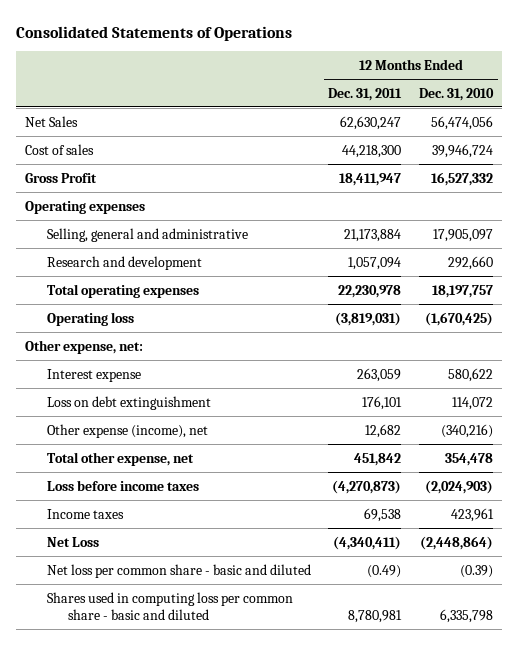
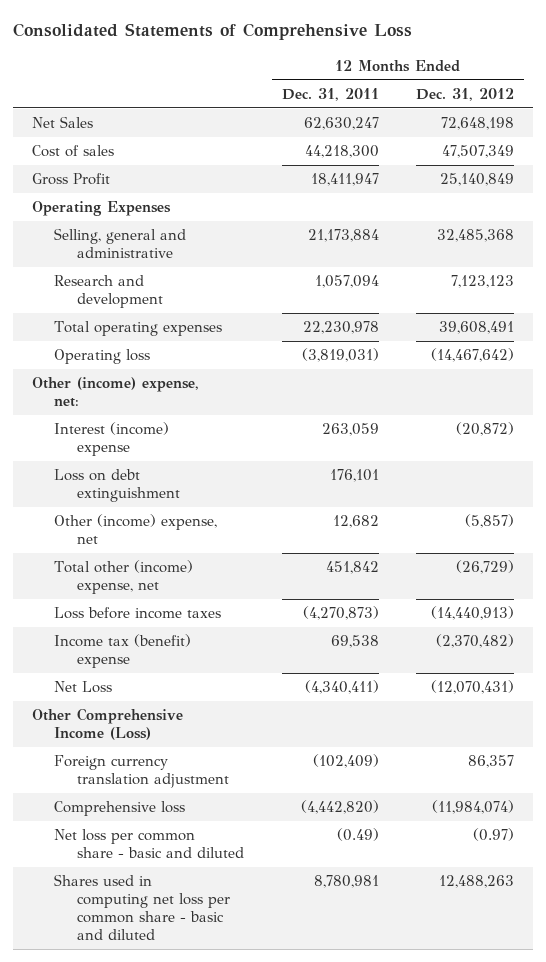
- Consolidated Statements of Operations
+ Consolidated Statements of Comprehensive Loss
- | 12 Months Ended Dec. 31, 2011 | 12 Months Ended Dec. 31, 2010
+ | 12 Months Ended Dec. 31, 2011 | 12 Months Ended Dec. 31, 2012
- Operating expenses
+ Operating Expenses
- Other expense, net:
- Interest expense | 263,059 | 580,622
+ Other (income) expense, net:
+ Interest (income) expense | 263,059 | (20,872)
- Other expense (income), net | 12,682 | (340,216)
- Total other expense, net | 451,842 | 354,478
+ Other (income) expense, net | 12,682 | (5,857)
+ Total other (income) expense, net | 451,842 | (26,729)
- Income taxes | 69,538 | 423,961
+ Income tax (benefit) expense | 69,538 | (2,370,482)
+ Other Comprehensive Income (Loss)
+ Foreign currency translation adjustment | (102,409) | 86,357
+ Comprehensive loss | (4,442,820) | (11,984,074)
- Shares used in computing loss per common share - basic and diluted | 8,780,981 | 6,335,798
+ Shares used in computing net loss per common share - basic and diluted | 8,780,981 | 12,488,263

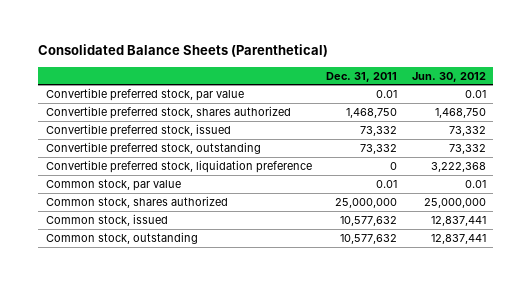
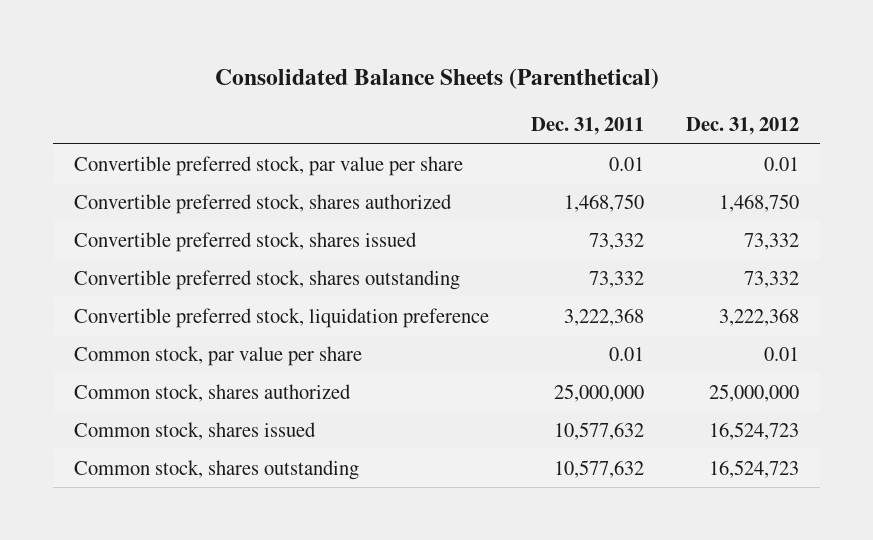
- | Dec. 31, 2011 | Jun. 30, 2012
+ | Dec. 31, 2011 | Dec. 31, 2012
- Convertible preferred stock, par value | 0.01 | 0.01
+ Convertible preferred stock, par value per share | 0.01 | 0.01
- Convertible preferred stock, issued | 73,332 | 73,332
- Convertible preferred stock, outstanding | 73,332 | 73,332
- Convertible preferred stock, liquidation preference | 0 | 3,222,368
- Common stock, par value | 0.01 | 0.01
+ Convertible preferred stock, shares issued | 73,332 | 73,332
+ Convertible preferred stock, shares outstanding | 73,332 | 73,332
+ Convertible preferred stock, liquidation preference | 3,222,368 | 3,222,368
+ Common stock, par value per share | 0.01 | 0.01
- Common stock, issued | 10,577,632 | 12,837,441
- Common stock, outstanding | 10,577,632 | 12,837,441
+ Common stock, shares issued | 10,577,632 | 16,524,723
+ Common stock, shares outstanding | 10,577,632 | 16,524,723

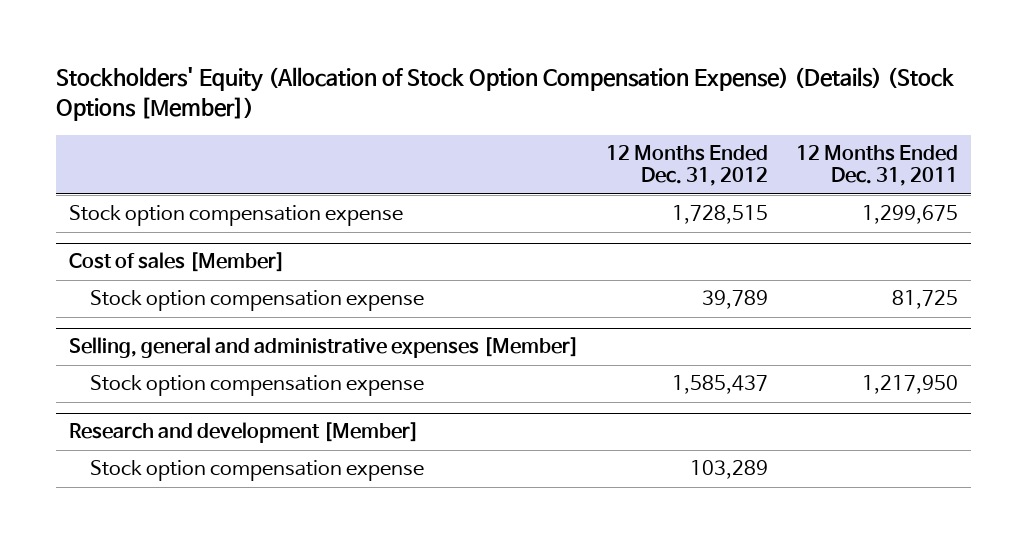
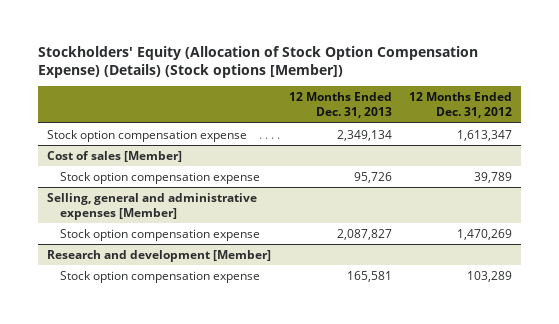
- Stockholders' Equity (Allocation of Stock Option Compensation Expense) (Details) (Stock Options [Member])
+ Stockholders' Equity (Allocation of Stock Option Compensation Expense) (Details) (Stock options [Member])
- | 12 Months Ended Dec. 31, 2012 | 12 Months Ended Dec. 31, 2011
+ | 12 Months Ended Dec. 31, 2013 | 12 Months Ended Dec. 31, 2012
- Stock option compensation expense | 1,728,515 | 1,299,675
+ Stock option compensation expense | 2,349,134 | 1,613,347
@ Selling, general and administrative expenses [Member]
- Stock option compensation expense | 1,585,437 | 1,217,950
+ Stock option compensation expense | 2,087,827 | 1,470,269

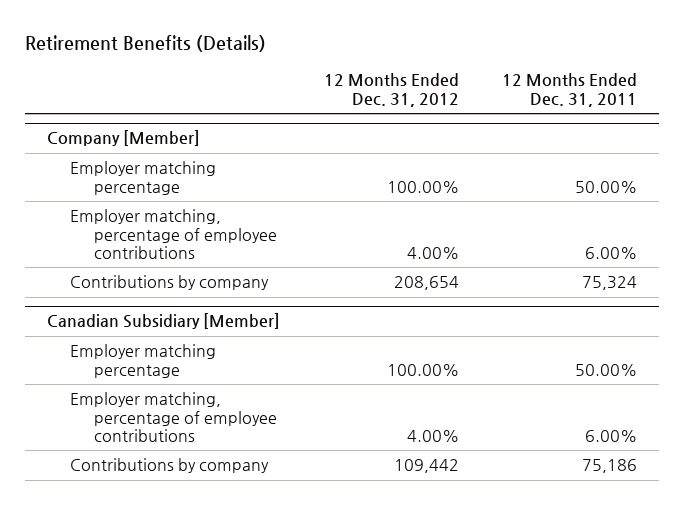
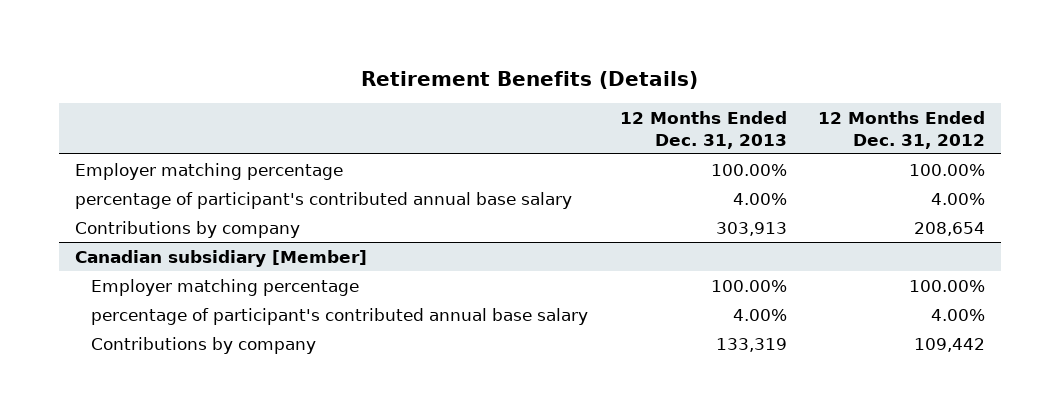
- | 12 Months Ended Dec. 31, 2012 | 12 Months Ended Dec. 31, 2011
+ | 12 Months Ended Dec. 31, 2013 | 12 Months Ended Dec. 31, 2012
- Company [Member]
- Employer matching, percentage of employee contributions | 4.00% | 6.00%
+ percentage of participant's contributed annual base salary | 4.00% | 4.00%
- Canadian Subsidiary [Member]
+ Canadian subsidiary [Member]
- Employer matching, percentage of employee contributions | 4.00% | 6.00%
+ percentage of participant's contributed annual base salary | 4.00% | 4.00%

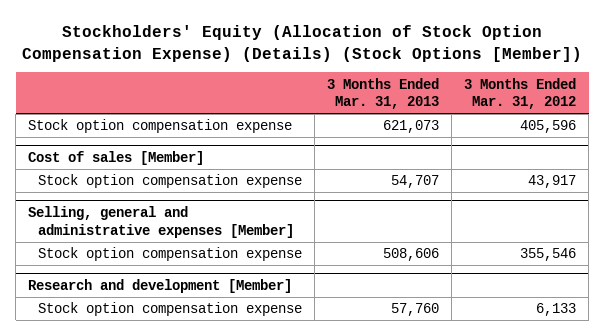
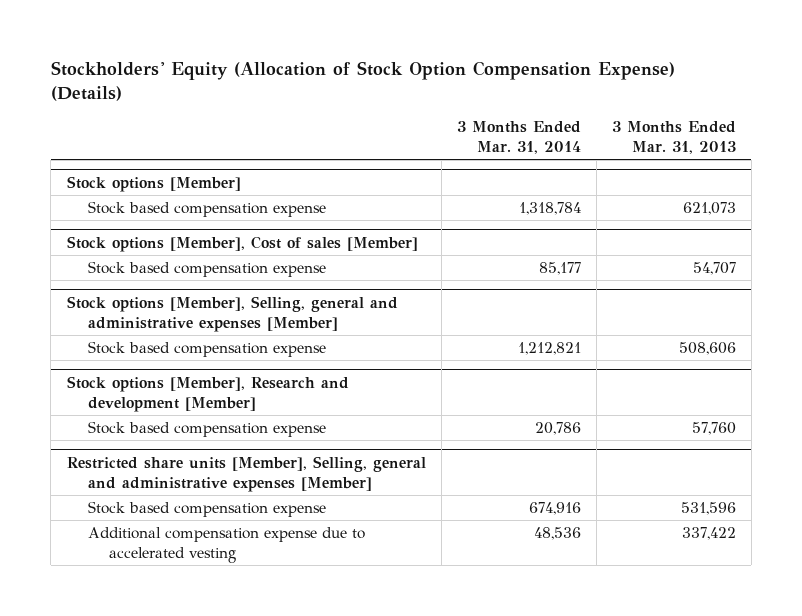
- Stockholders' Equity (Allocation of Stock Option Compensation Expense) (Details) (Stock Options [Member])
+ Stockholders' Equity (Allocation of Stock Option Compensation Expense) (Details)
- | 3 Months Ended Mar. 31, 2013 | 3 Months Ended Mar. 31, 2012
+ | 3 Months Ended Mar. 31, 2014 | 3 Months Ended Mar. 31, 2013
- Stock option compensation expense | 621,073 | 405,596
- Cost of sales [Member]
- Stock option compensation expense | 54,707 | 43,917
- Selling, general and administrative expenses [Member]
- Stock option compensation expense | 508,606 | 355,546
- Research and development [Member]
- Stock option compensation expense | 57,760 | 6,133
+ Stock options [Member]
+ Stock based compensation expense | 1,318,784 | 621,073
+ Stock options [Member], Cost of sales [Member]
+ Stock based compensation expense | 85,177 | 54,707
+ Stock options [Member], Selling, general and administrative expenses [Member]
+ Stock based compensation expense | 1,212,821 | 508,606
+ Stock options [Member], Research and development [Member]
+ Stock based compensation expense | 20,786 | 57,760
+ Restricted share units [Member], Selling, general and administrative expenses [Member]
+ Stock based compensation expense | 674,916 | 531,596
+ Additional compensation expense due to accelerated vesting | 48,536 | 337,422

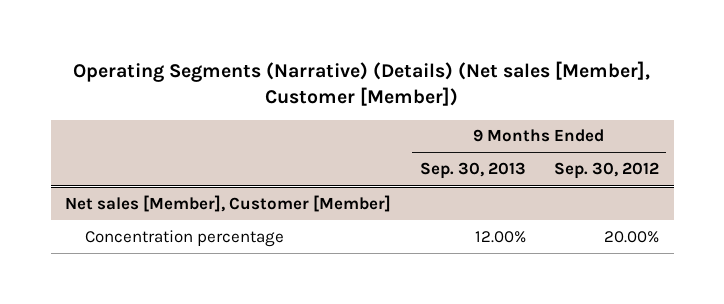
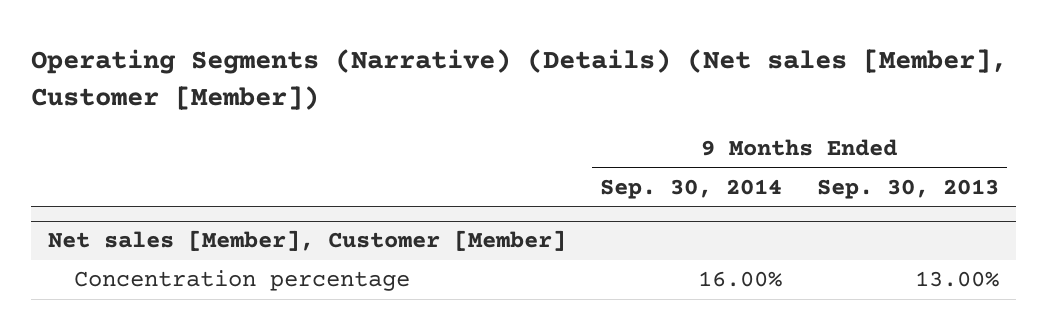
- | 9 Months Ended Sep. 30, 2013 | 9 Months Ended Sep. 30, 2012
+ | 9 Months Ended Sep. 30, 2014 | 9 Months Ended Sep. 30, 2013
@ Net sales [Member], Customer [Member]
- Concentration percentage | 12.00% | 20.00%
+ Concentration percentage | 16.00% | 13.00%

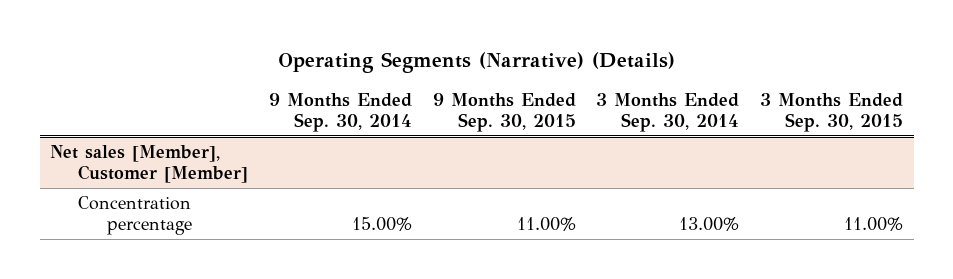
- Operating Segments (Narrative) (Details) (Net sales [Member], Customer [Member])
+ Operating Segments (Narrative) (Details)
- | 9 Months Ended Sep. 30, 2014 | 9 Months Ended Sep. 30, 2013
+ | 9 Months Ended Sep. 30, 2014 | 9 Months Ended Sep. 30, 2015 | 3 Months Ended Sep. 30, 2014 | 3 Months Ended Sep. 30, 2015
@ Net sales [Member], Customer [Member]
- Concentration percentage | 16.00% | 13.00%
+ Concentration percentage | 15.00% | 11.00% | 13.00% | 11.00%

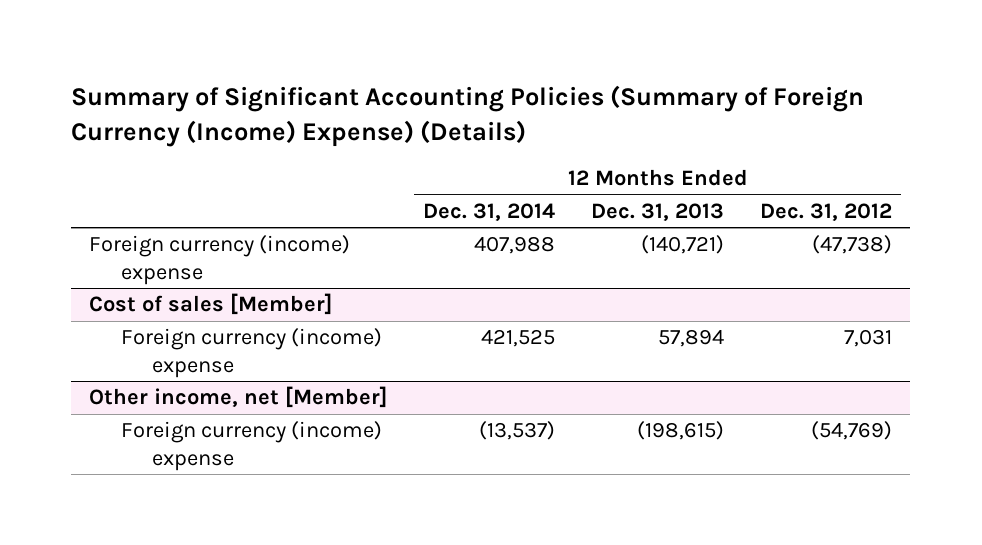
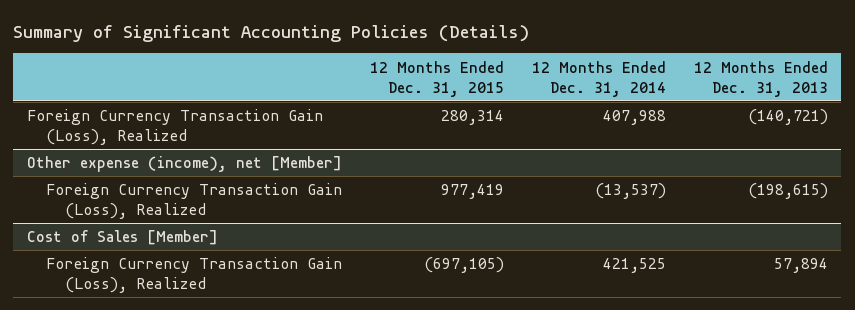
- Summary of Significant Accounting Policies (Summary of Foreign Currency (Income) Expense) (Details)
+ Summary of Significant Accounting Policies (Details)
- | 12 Months Ended Dec. 31, 2014 | 12 Months Ended Dec. 31, 2013 | 12 Months Ended Dec. 31, 2012
+ | 12 Months Ended Dec. 31, 2015 | 12 Months Ended Dec. 31, 2014 | 12 Months Ended Dec. 31, 2013
- Foreign currency (income) expense | 407,988 | (140,721) | (47,738)
- Cost of sales [Member]
- Foreign currency (income) expense | 421,525 | 57,894 | 7,031
- Other income, net [Member]
- Foreign currency (income) expense | (13,537) | (198,615) | (54,769)
+ Foreign Currency Transaction Gain (Loss), Realized | 280,314 | 407,988 | (140,721)
+ Other expense (income), net [Member]
+ Foreign Currency Transaction Gain (Loss), Realized | 977,419 | (13,537) | (198,615)
+ Cost of Sales [Member]
+ Foreign Currency Transaction Gain (Loss), Realized | (697,105) | 421,525 | 57,894

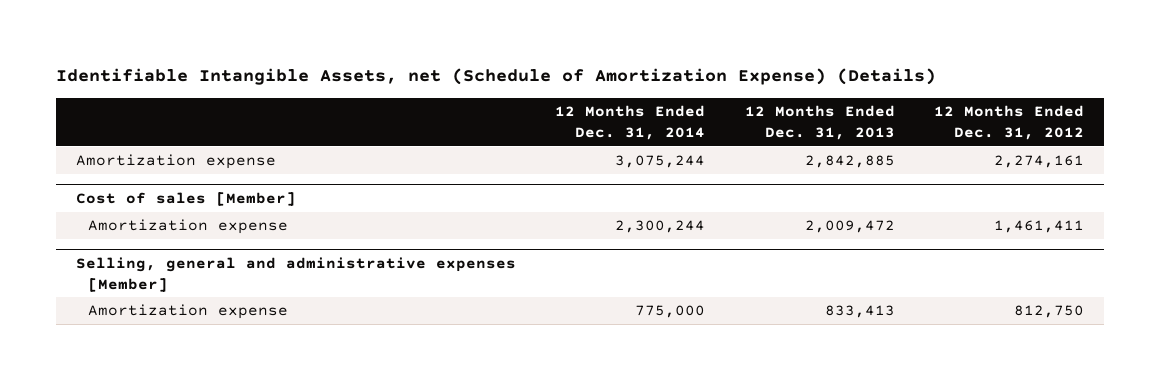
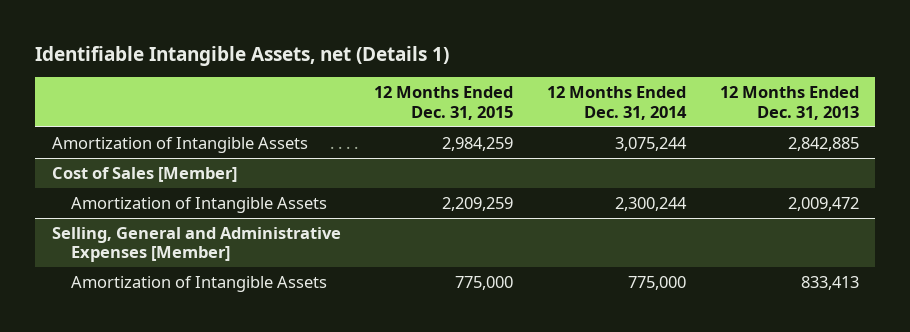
- Identifiable Intangible Assets, net (Schedule of Amortization Expense) (Details)
+ Identifiable Intangible Assets, net (Details 1)
- | 12 Months Ended Dec. 31, 2014 | 12 Months Ended Dec. 31, 2013 | 12 Months Ended Dec. 31, 2012
+ | 12 Months Ended Dec. 31, 2015 | 12 Months Ended Dec. 31, 2014 | 12 Months Ended Dec. 31, 2013
- Amortization expense | 3,075,244 | 2,842,885 | 2,274,161
- Cost of sales [Member]
- Amortization expense | 2,300,244 | 2,009,472 | 1,461,411
- Selling, general and administrative expenses [Member]
- Amortization expense | 775,000 | 833,413 | 812,750
+ Amortization of Intangible Assets | 2,984,259 | 3,075,244 | 2,842,885
+ Cost of Sales [Member]
+ Amortization of Intangible Assets | 2,209,259 | 2,300,244 | 2,009,472
+ Selling, General and Administrative Expenses [Member]
+ Amortization of Intangible Assets | 775,000 | 775,000 | 833,413

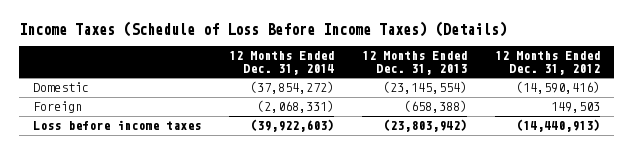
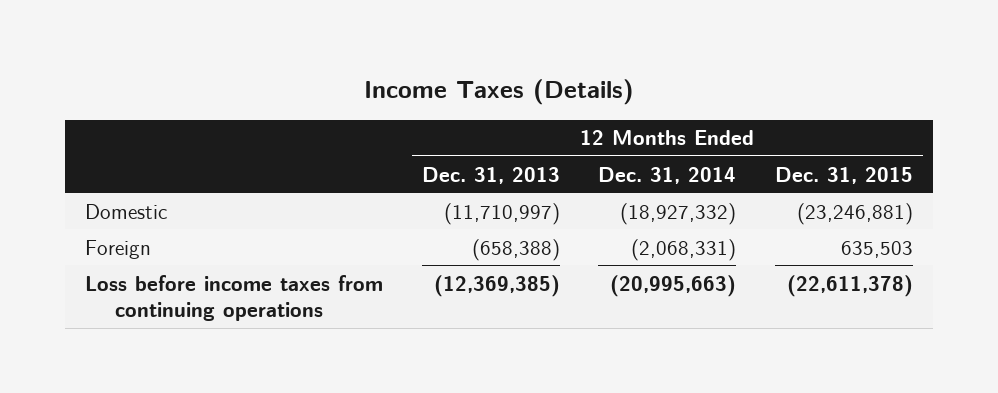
- Income Taxes (Schedule of Loss Before Income Taxes) (Details)
+ Income Taxes (Details)
- | 12 Months Ended Dec. 31, 2014 | 12 Months Ended Dec. 31, 2013 | 12 Months Ended Dec. 31, 2012
+ | 12 Months Ended Dec. 31, 2013 | 12 Months Ended Dec. 31, 2014 | 12 Months Ended Dec. 31, 2015
- Domestic | (37,854,272) | (23,145,554) | (14,590,416)
+ Domestic | (11,710,997) | (18,927,332) | (23,246,881)
- Loss before income taxes | (39,922,603) | (23,803,942) | (14,440,913)
+ Loss before income taxes from continuing operations | (12,369,385) | (20,995,663) | (22,611,378)

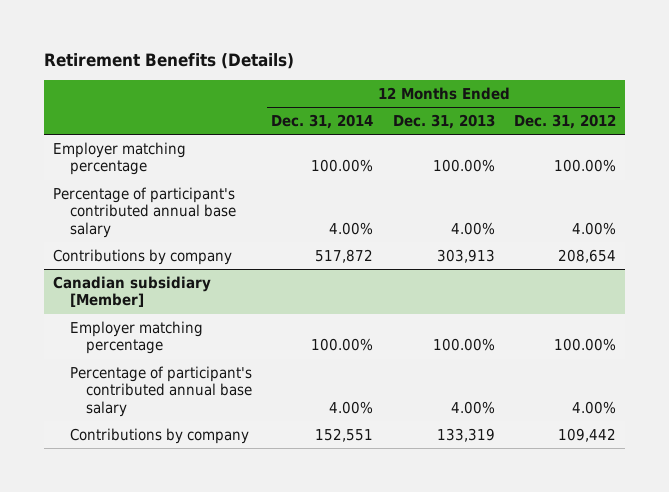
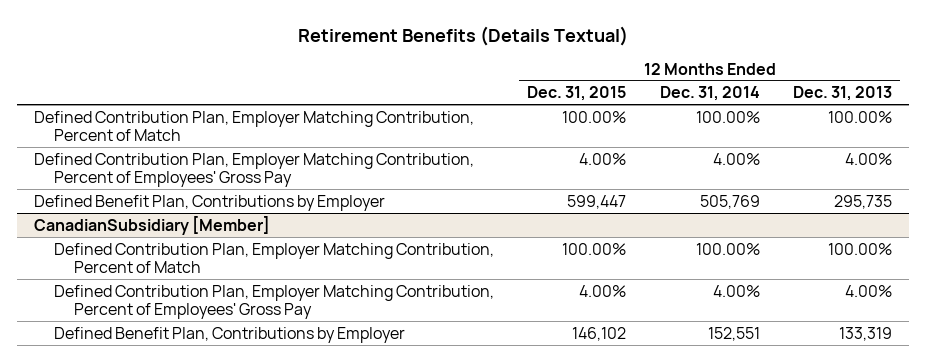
- Retirement Benefits (Details)
+ Retirement Benefits (Details Textual)
- | 12 Months Ended Dec. 31, 2014 | 12 Months Ended Dec. 31, 2013 | 12 Months Ended Dec. 31, 2012
+ | 12 Months Ended Dec. 31, 2015 | 12 Months Ended Dec. 31, 2014 | 12 Months Ended Dec. 31, 2013
- Employer matching percentage | 100.00% | 100.00% | 100.00%
- Percentage of participant's contributed annual base salary | 4.00% | 4.00% | 4.00%
- Contributions by company | 517,872 | 303,913 | 208,654
- Canadian subsidiary [Member]
- Employer matching percentage | 100.00% | 100.00% | 100.00%
- Percentage of participant's contributed annual base salary | 4.00% | 4.00% | 4.00%
- Contributions by company | 152,551 | 133,319 | 109,442
+ Defined Contribution Plan, Employer Matching Contribution, Percent of Match | 100.00% | 100.00% | 100.00%
+ Defined Contribution Plan, Employer Matching Contribution, Percent of Employees' Gross Pay | 4.00% | 4.00% | 4.00%
+ Defined Benefit Plan, Contributions by Employer | 599,447 | 505,769 | 295,735
+ CanadianSubsidiary [Member]
+ Defined Contribution Plan, Employer Matching Contribution, Percent of Match | 100.00% | 100.00% | 100.00%
+ Defined Contribution Plan, Employer Matching Contribution, Percent of Employees' Gross Pay | 4.00% | 4.00% | 4.00%
+ Defined Benefit Plan, Contributions by Employer | 146,102 | 152,551 | 133,319

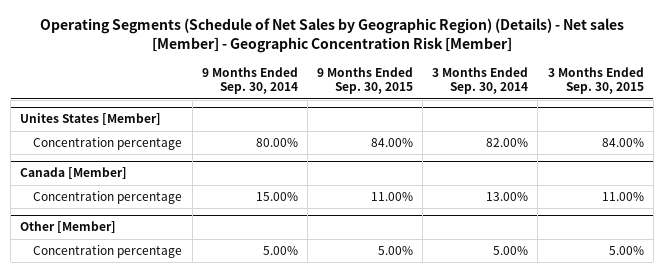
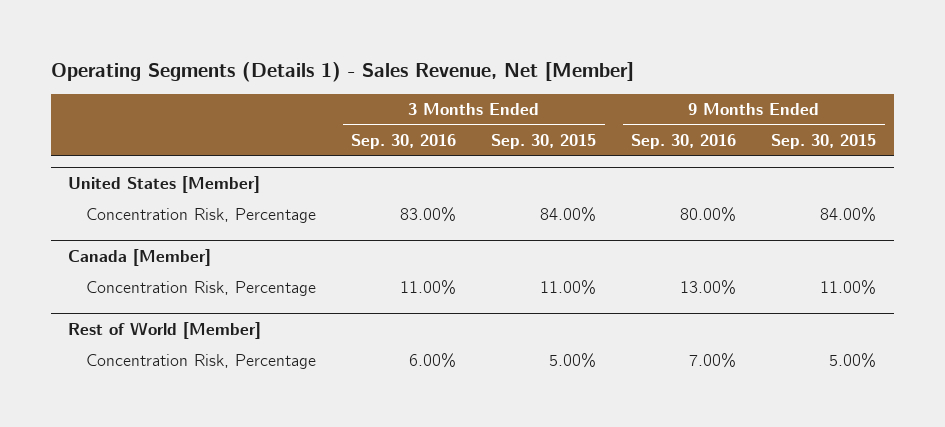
- Operating Segments (Schedule of Net Sales by Geographic Region) (Details) - Net sales [Member] - Geographic Concentration Risk [Member]
+ Operating Segments (Details 1) - Sales Revenue, Net [Member]
- | 9 Months Ended Sep. 30, 2014 | 9 Months Ended Sep. 30, 2015 | 3 Months Ended Sep. 30, 2014 | 3 Months Ended Sep. 30, 2015
+ | 3 Months Ended Sep. 30, 2016 | 3 Months Ended Sep. 30, 2015 | 9 Months Ended Sep. 30, 2016 | 9 Months Ended Sep. 30, 2015
- Unites States [Member]
- Concentration percentage | 80.00% | 84.00% | 82.00% | 84.00%
+ United States [Member]
+ Concentration Risk, Percentage | 83.00% | 84.00% | 80.00% | 84.00%
@ Canada [Member]
- Concentration percentage | 15.00% | 11.00% | 13.00% | 11.00%
- Other [Member]
- Concentration percentage | 5.00% | 5.00% | 5.00% | 5.00%
@ Canada [Member]
+ Concentration Risk, Percentage | 11.00% | 11.00% | 13.00% | 11.00%
+ Rest of World [Member]
+ Concentration Risk, Percentage | 6.00% | 5.00% | 7.00% | 5.00%

